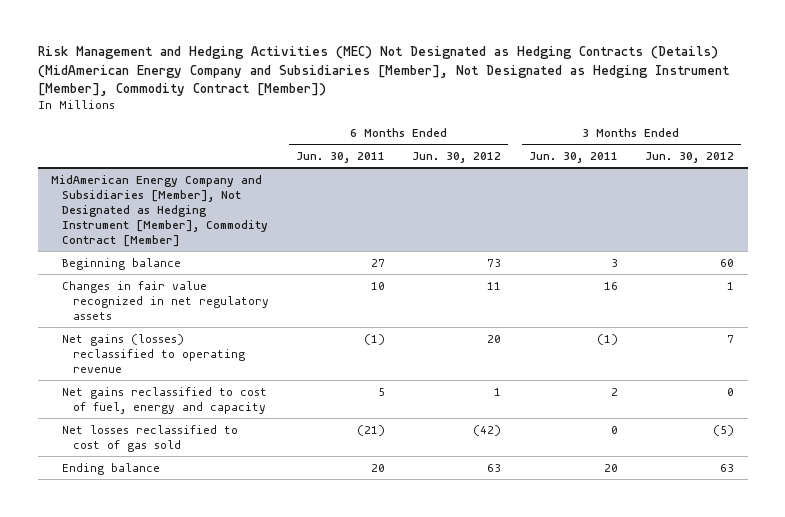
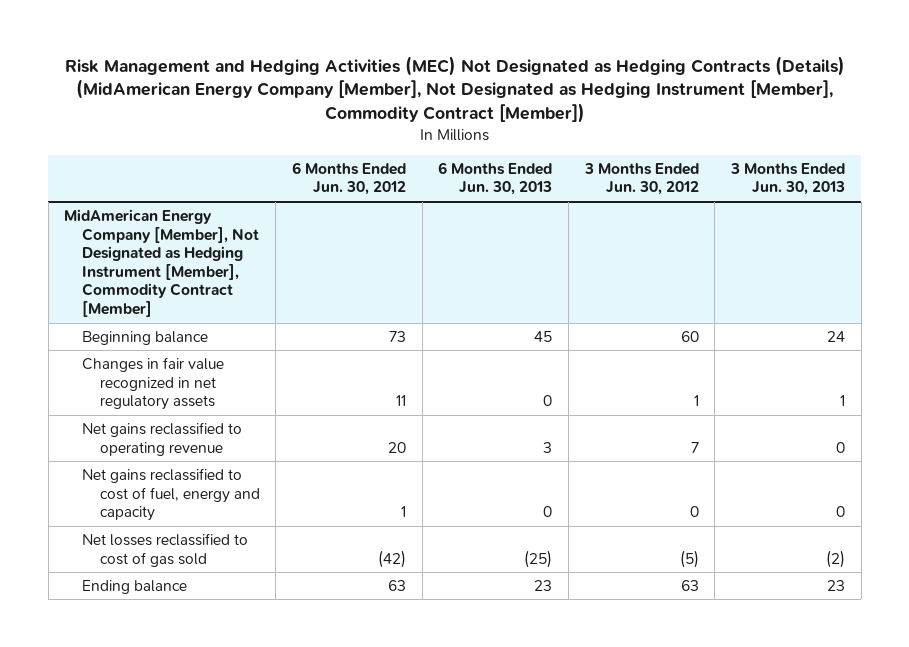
- Risk Management and Hedging Activities (MEC) Not Designated as Hedging Contracts (Details) (MidAmerican Energy Company and Subsidiaries [Member], Not Designated as Hedging Instrument [Member], Commodity Contract [Member])
+ Risk Management and Hedging Activities (MEC) Not Designated as Hedging Contracts (Details) (MidAmerican Energy Company [Member], Not Designated as Hedging Instrument [Member], Commodity Contract [Member])
- | 6 Months Ended Jun. 30, 2011 | 6 Months Ended Jun. 30, 2012 | 3 Months Ended Jun. 30, 2011 | 3 Months Ended Jun. 30, 2012
+ | 6 Months Ended Jun. 30, 2012 | 6 Months Ended Jun. 30, 2013 | 3 Months Ended Jun. 30, 2012 | 3 Months Ended Jun. 30, 2013
- MidAmerican Energy Company and Subsidiaries [Member], Not Designated as Hedging Instrument [Member], Commodity Contract [Member]
+ MidAmerican Energy Company [Member], Not Designated as Hedging Instrument [Member], Commodity Contract [Member]
- Net gains (losses) reclassified to operating revenue | (1) | 20 | (1) | 7
+ Net gains reclassified to operating revenue | 20 | 3 | 7 | 0

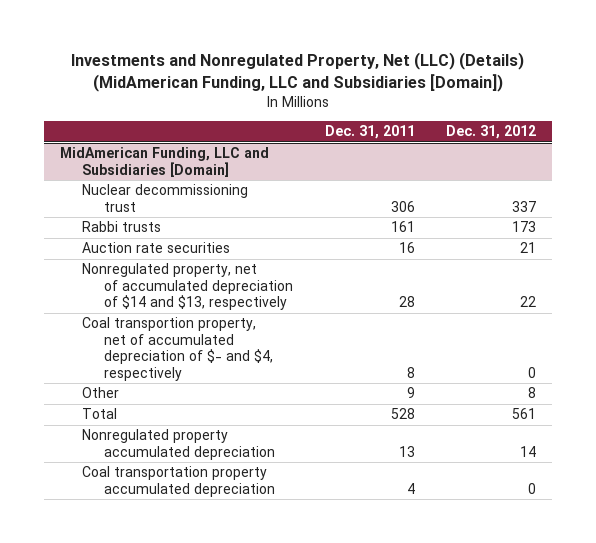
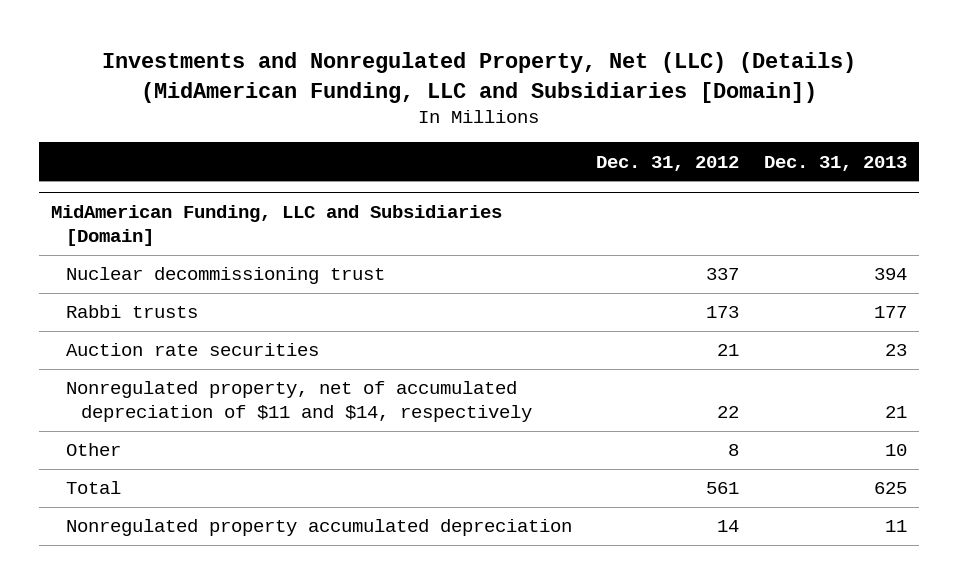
- | Dec. 31, 2011 | Dec. 31, 2012
+ | Dec. 31, 2012 | Dec. 31, 2013
@ MidAmerican Funding, LLC and Subsidiaries [Domain]
- Nonregulated property, net of accumulated depreciation of $14 and $13, respectively | 28 | 22
- Coal transportion property, net of accumulated depreciation of $- and $4, respectively | 8 | 0
+ Nonregulated property, net of accumulated depreciation of $11 and $14, respectively | 22 | 21
- Coal transportation property accumulated depreciation | 4 | 0

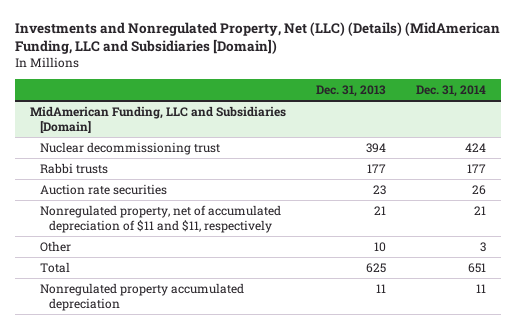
- | Dec. 31, 2012 | Dec. 31, 2013
+ | Dec. 31, 2013 | Dec. 31, 2014
@ MidAmerican Funding, LLC and Subsidiaries [Domain]
- Nonregulated property, net of accumulated depreciation of $11 and $14, respectively | 22 | 21
+ Nonregulated property, net of accumulated depreciation of $11 and $11, respectively | 21 | 21

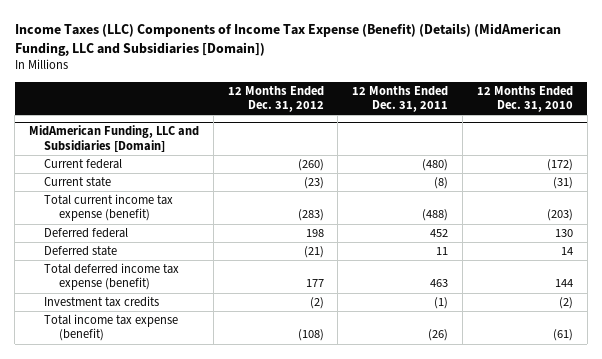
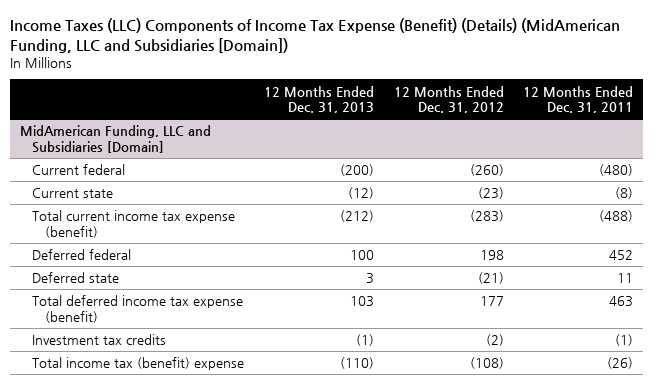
- | 12 Months Ended Dec. 31, 2012 | 12 Months Ended Dec. 31, 2011 | 12 Months Ended Dec. 31, 2010
+ | 12 Months Ended Dec. 31, 2013 | 12 Months Ended Dec. 31, 2012 | 12 Months Ended Dec. 31, 2011
@ MidAmerican Funding, LLC and Subsidiaries [Domain]
- Total income tax expense (benefit) | (108) | (26) | (61)
+ Total income tax (benefit) expense | (110) | (108) | (26)

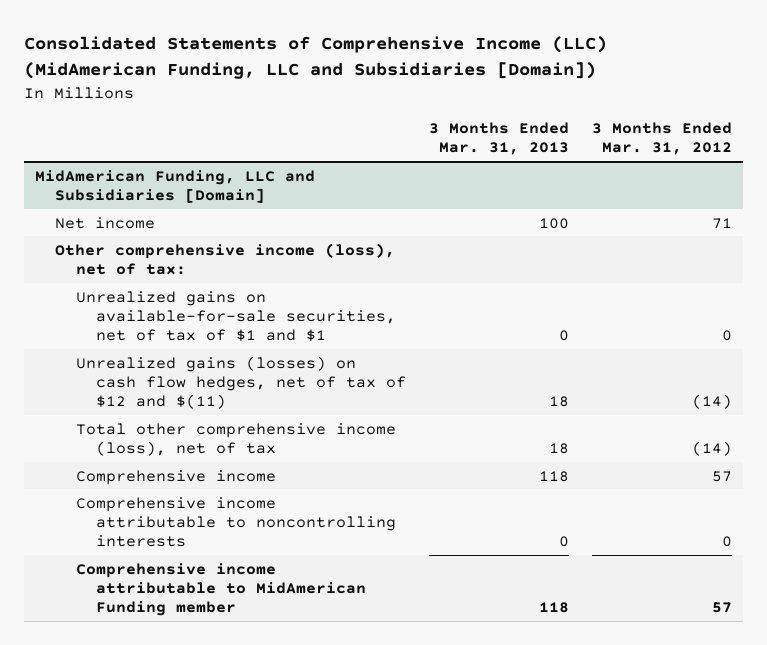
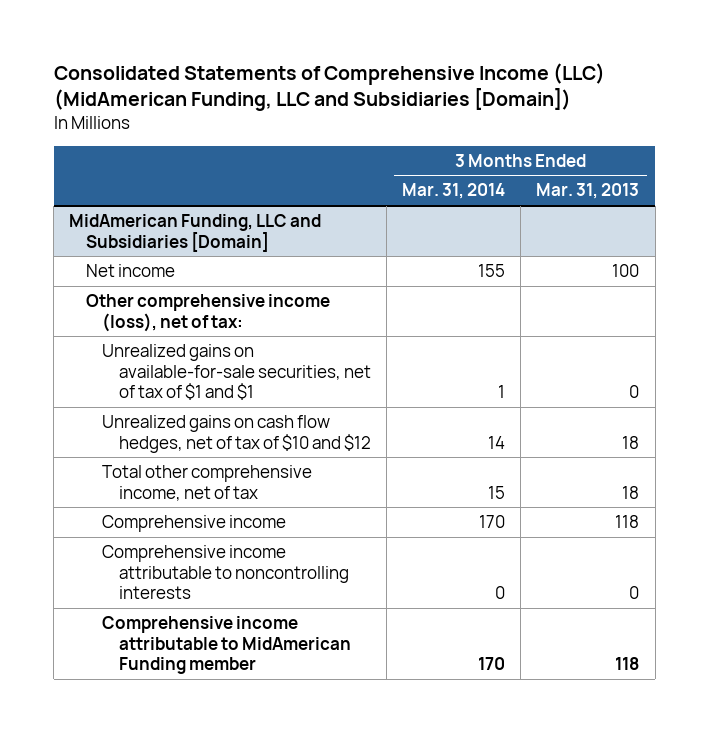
- | 3 Months Ended Mar. 31, 2013 | 3 Months Ended Mar. 31, 2012
+ | 3 Months Ended Mar. 31, 2014 | 3 Months Ended Mar. 31, 2013
@ MidAmerican Funding, LLC and Subsidiaries [Domain]
- Unrealized gains (losses) on cash flow hedges, net of tax of $12 and $(11) | 18 | (14)
- Total other comprehensive income (loss), net of tax | 18 | (14)
+ Unrealized gains on cash flow hedges, net of tax of $10 and $12 | 14 | 18
+ Total other comprehensive income, net of tax | 15 | 18

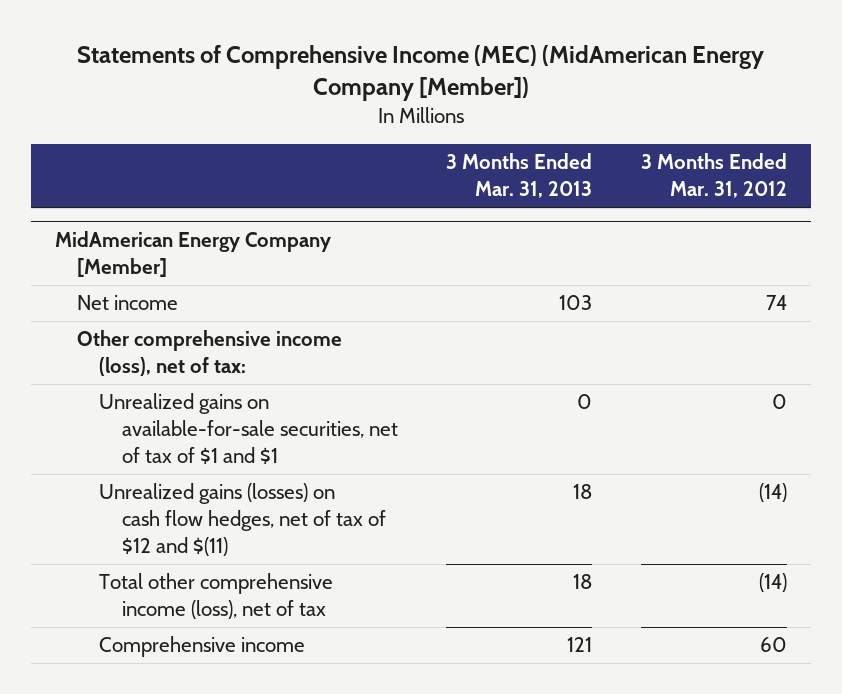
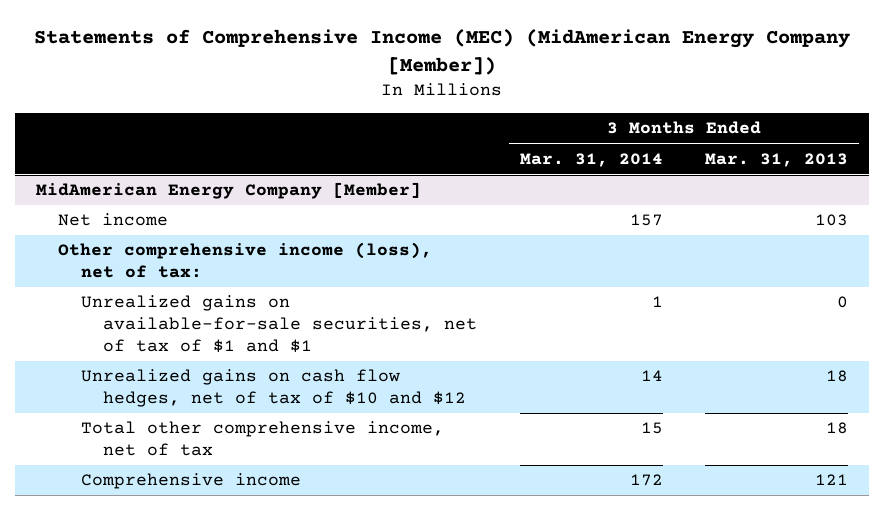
- | 3 Months Ended Mar. 31, 2013 | 3 Months Ended Mar. 31, 2012
+ | 3 Months Ended Mar. 31, 2014 | 3 Months Ended Mar. 31, 2013
@ MidAmerican Energy Company [Member]
- Unrealized gains (losses) on cash flow hedges, net of tax of $12 and $(11) | 18 | (14)
- Total other comprehensive income (loss), net of tax | 18 | (14)
+ Unrealized gains on cash flow hedges, net of tax of $10 and $12 | 14 | 18
+ Total other comprehensive income, net of tax | 15 | 18

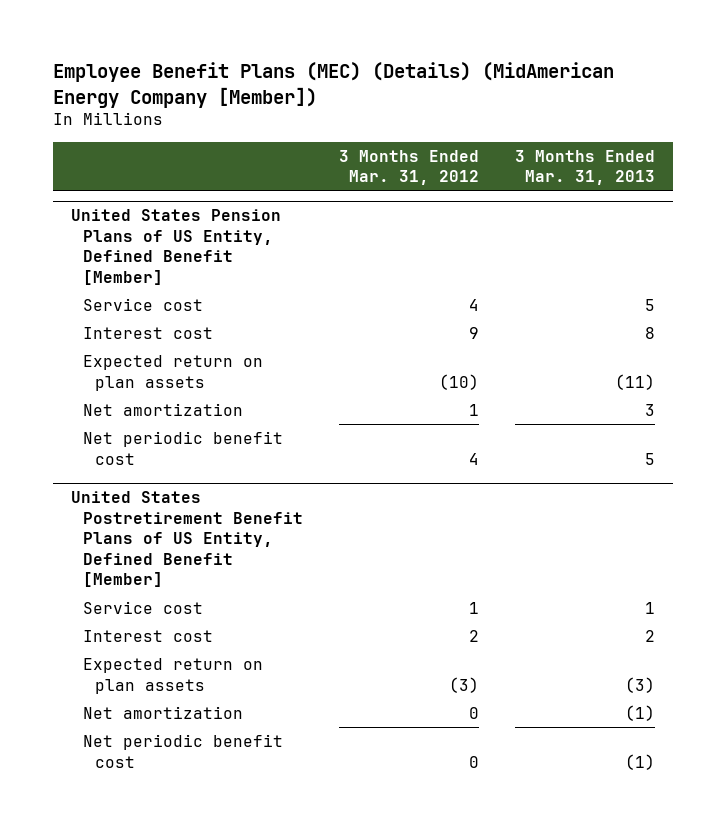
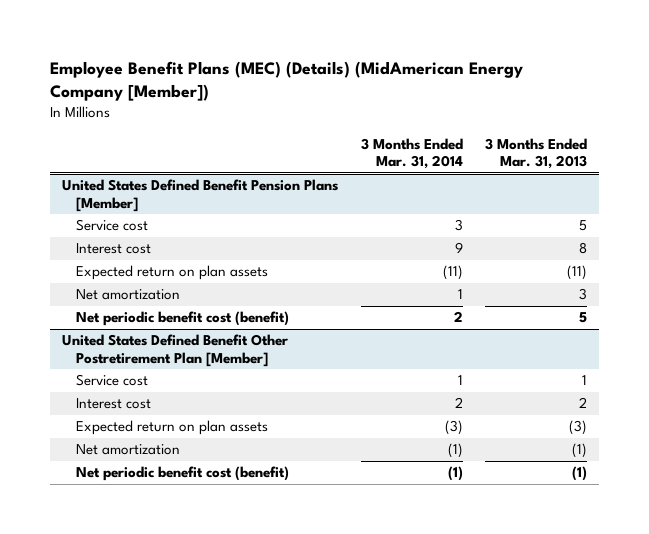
- | 3 Months Ended Mar. 31, 2012 | 3 Months Ended Mar. 31, 2013
+ | 3 Months Ended Mar. 31, 2014 | 3 Months Ended Mar. 31, 2013
- United States Pension Plans of US Entity, Defined Benefit [Member]
+ United States Defined Benefit Pension Plans [Member]
- Net periodic benefit cost | 4 | 5
- United States Postretirement Benefit Plans of US Entity, Defined Benefit [Member]
+ Net periodic benefit cost (benefit) | 2 | 5
+ United States Defined Benefit Other Postretirement Plan [Member]
- Net periodic benefit cost | 0 | (1)
+ Net periodic benefit cost (benefit) | (1) | (1)

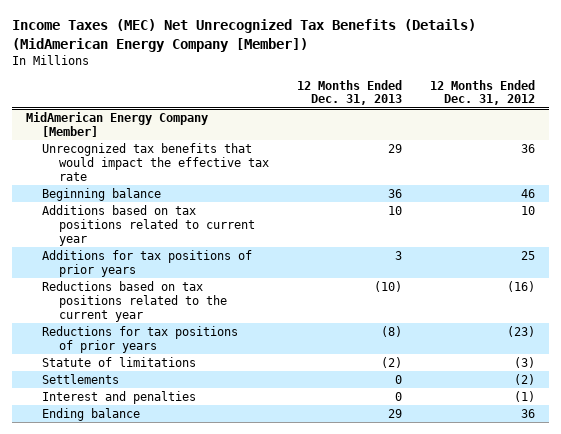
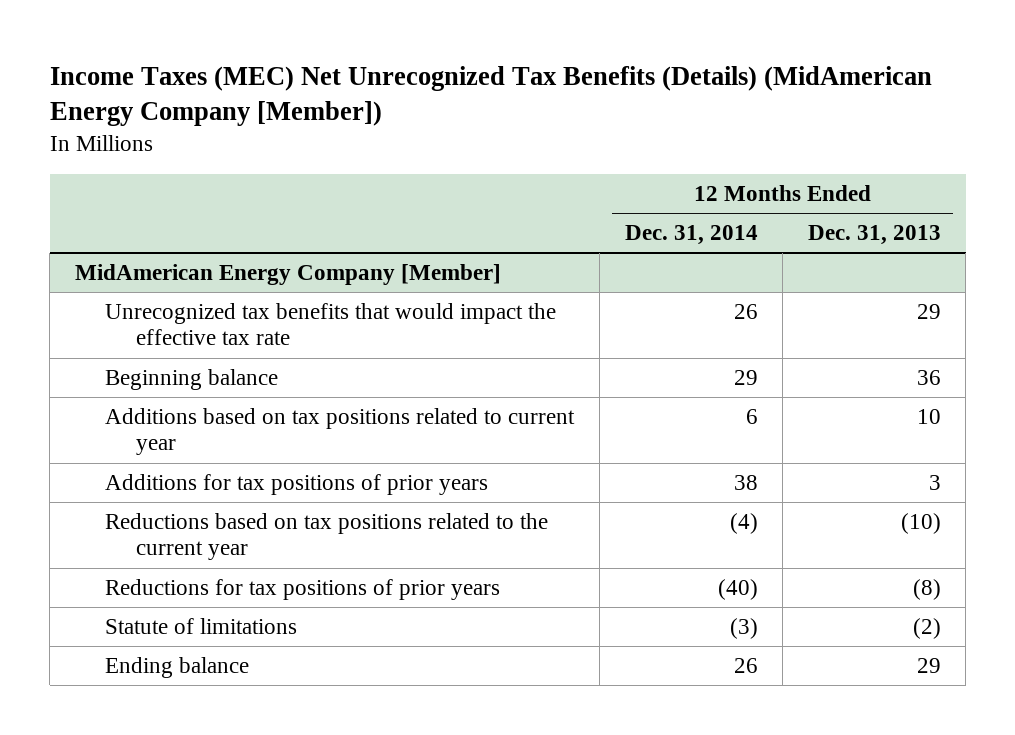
- | 12 Months Ended Dec. 31, 2013 | 12 Months Ended Dec. 31, 2012
+ | 12 Months Ended Dec. 31, 2014 | 12 Months Ended Dec. 31, 2013
@ MidAmerican Energy Company [Member]
- Settlements | 0 | (2)
- Interest and penalties | 0 | (1)

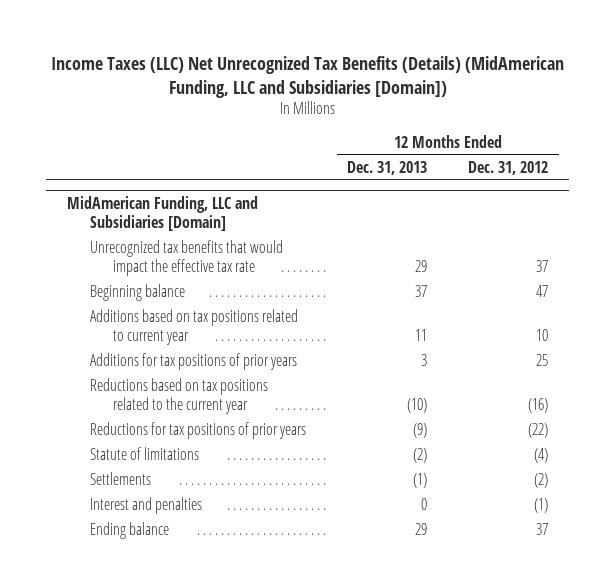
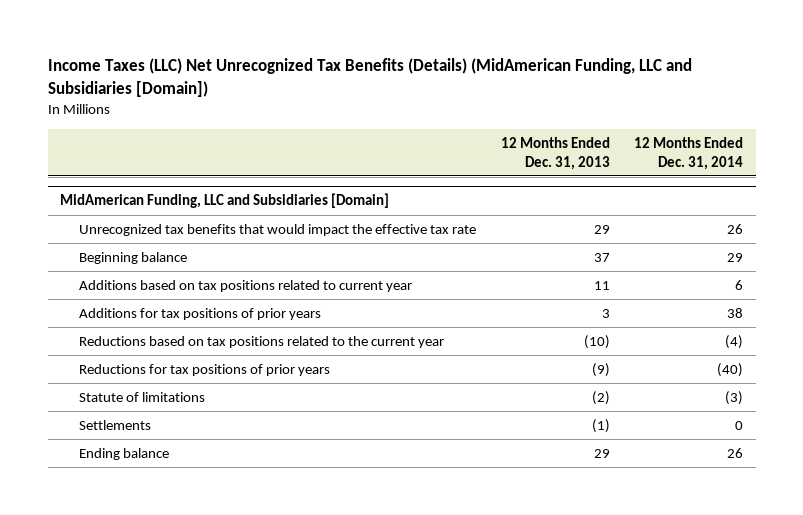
- | 12 Months Ended Dec. 31, 2013 | 12 Months Ended Dec. 31, 2012
+ | 12 Months Ended Dec. 31, 2013 | 12 Months Ended Dec. 31, 2014
@ MidAmerican Funding, LLC and Subsidiaries [Domain]
- Interest and penalties | 0 | (1)

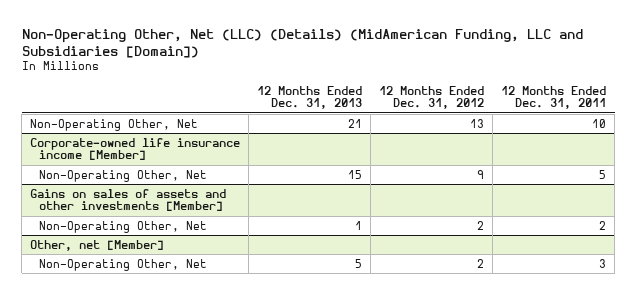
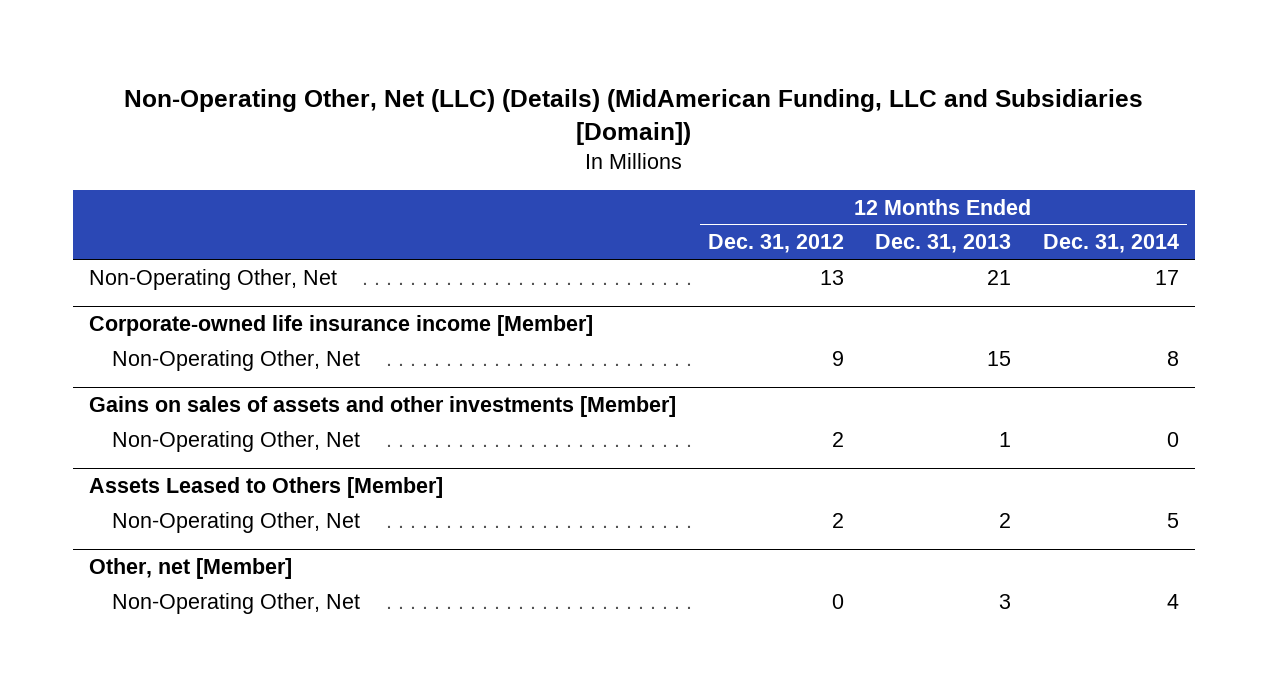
- | 12 Months Ended Dec. 31, 2013 | 12 Months Ended Dec. 31, 2012 | 12 Months Ended Dec. 31, 2011
+ | 12 Months Ended Dec. 31, 2012 | 12 Months Ended Dec. 31, 2013 | 12 Months Ended Dec. 31, 2014
+ Assets Leased to Others [Member]
+ Non-Operating Other, Net | 2 | 2 | 5
@ Other, net [Member]
- Non-Operating Other, Net | 5 | 2 | 3
+ Non-Operating Other, Net | 0 | 3 | 4

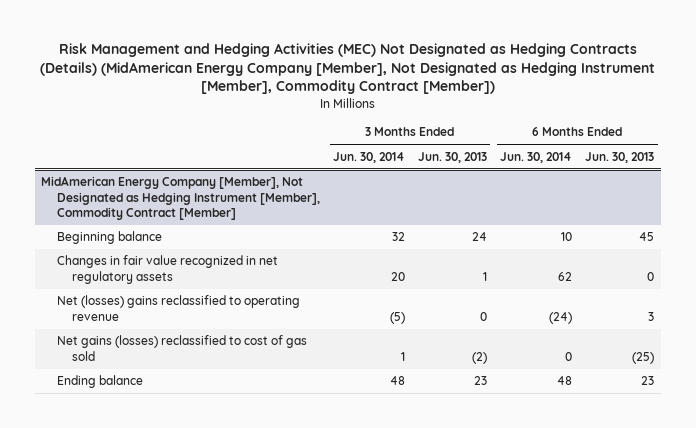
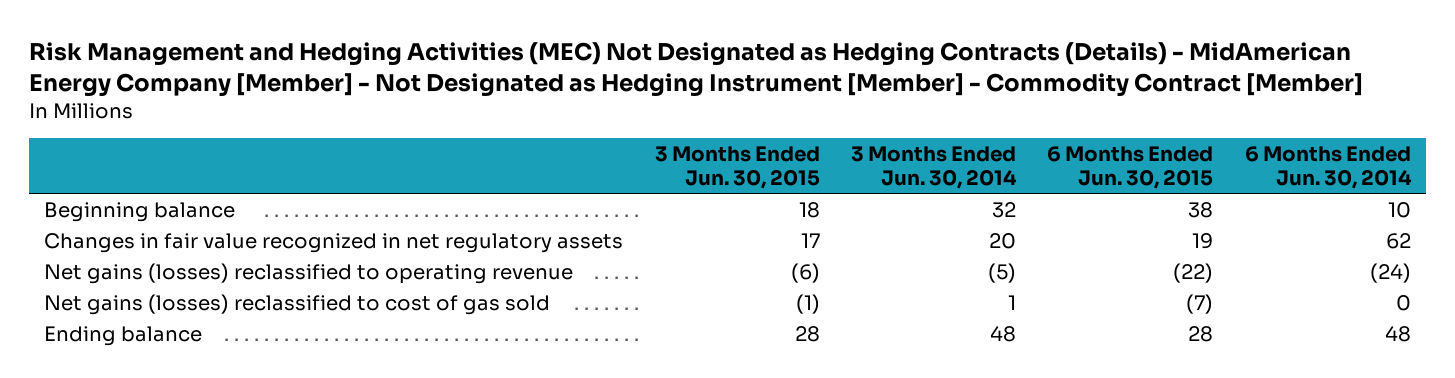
- Risk Management and Hedging Activities (MEC) Not Designated as Hedging Contracts (Details) (MidAmerican Energy Company [Member], Not Designated as Hedging Instrument [Member], Commodity Contract [Member])
+ Risk Management and Hedging Activities (MEC) Not Designated as Hedging Contracts (Details) - MidAmerican Energy Company [Member] - Not Designated as Hedging Instrument [Member] - Commodity Contract [Member]
- | 3 Months Ended Jun. 30, 2014 | 3 Months Ended Jun. 30, 2013 | 6 Months Ended Jun. 30, 2014 | 6 Months Ended Jun. 30, 2013
+ | 3 Months Ended Jun. 30, 2015 | 3 Months Ended Jun. 30, 2014 | 6 Months Ended Jun. 30, 2015 | 6 Months Ended Jun. 30, 2014
- MidAmerican Energy Company [Member], Not Designated as Hedging Instrument [Member], Commodity Contract [Member]
- Net (losses) gains reclassified to operating revenue | (5) | 0 | (24) | 3
+ Net gains (losses) reclassified to operating revenue | (6) | (5) | (22) | (24)

